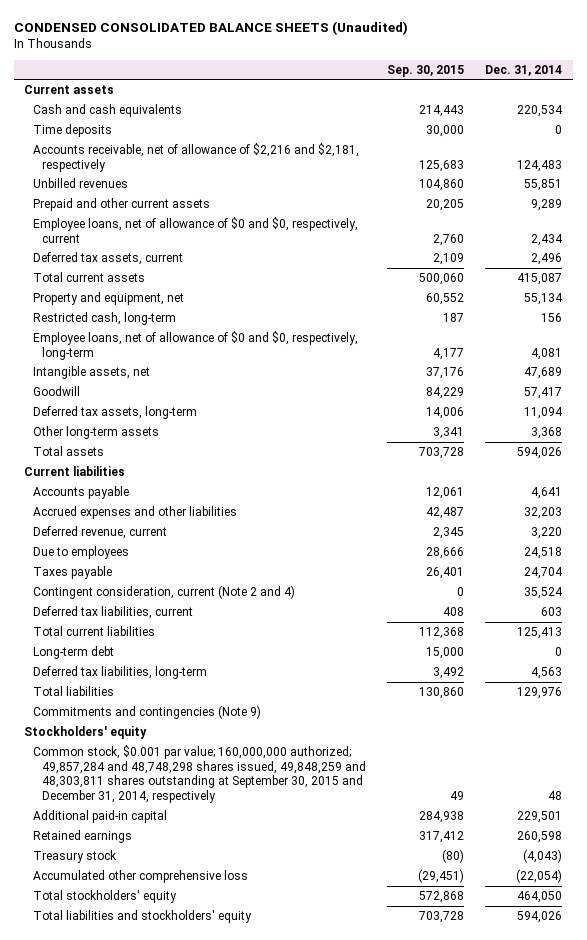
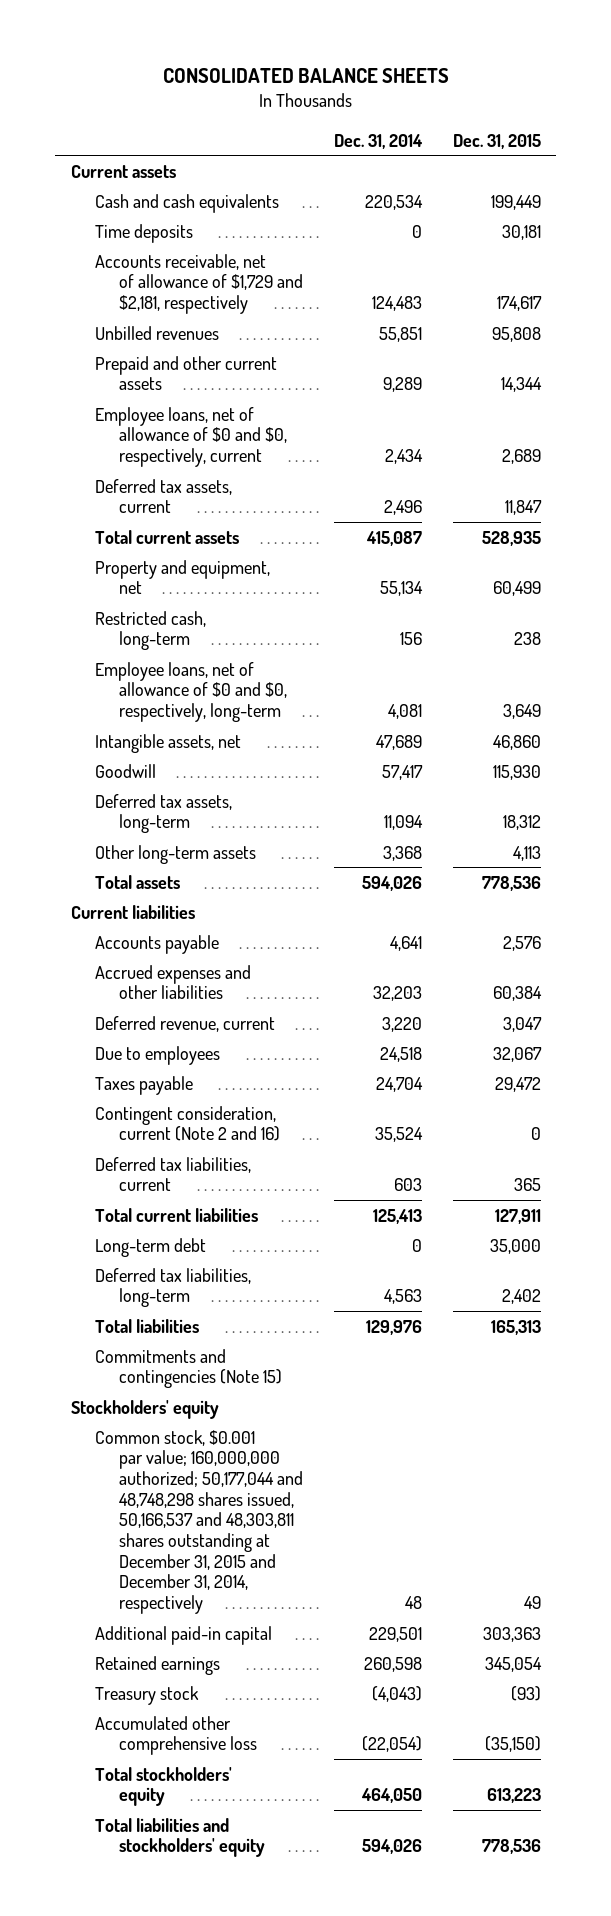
- CONDENSED CONSOLIDATED BALANCE SHEETS (Unaudited)
+ CONSOLIDATED BALANCE SHEETS
- | Sep. 30, 2015 | Dec. 31, 2014
+ | Dec. 31, 2014 | Dec. 31, 2015
- Accounts receivable, net of allowance of $2,216 and $2,181, respectively | 125,683 | 124,483
+ Accounts receivable, net of allowance of $1,729 and $2,181, respectively | 124,483 | 174,617
- Contingent consideration, current (Note 2 and 4) | 0 | 35,524
+ Contingent consideration, current (Note 2 and 16) | 35,524 | 0
- Commitments and contingencies (Note 9)
+ Commitments and contingencies (Note 15)
- Common stock, $0.001 par value; 160,000,000 authorized; 49,857,284 and 48,748,298 shares issued, 49,848,259 and 48,303,811 shares outstanding at September 30, 2015 and December 31, 2014, respectively | 49 | 48
+ Common stock, $0.001 par value; 160,000,000 authorized; 50,177,044 and 48,748,298 shares issued, 50,166,537 and 48,303,811 shares outstanding at December 31, 2015 and December 31, 2014, respectively | 48 | 49

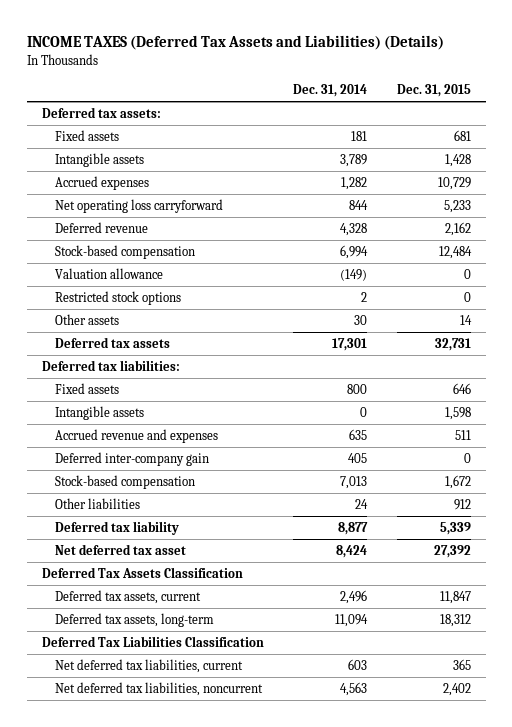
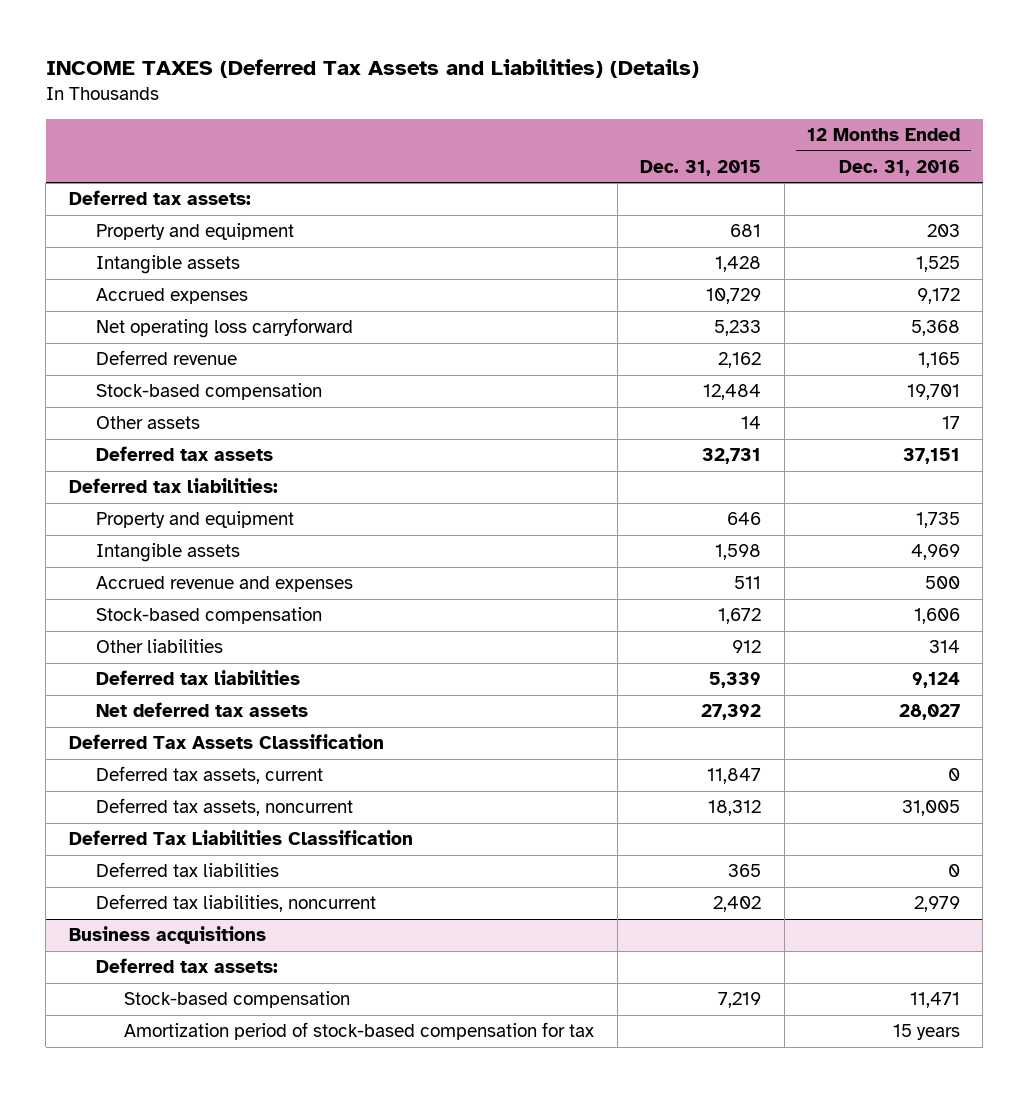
- | Dec. 31, 2014 | Dec. 31, 2015
+ | Dec. 31, 2015 | 12 Months Ended Dec. 31, 2016
- Fixed assets | 181 | 681
+ Property and equipment | 681 | 203
- Valuation allowance | (149) | 0
- Restricted stock options | 2 | 0
- Fixed assets | 800 | 646
+ Property and equipment | 646 | 1,735
- Deferred inter-company gain | 405 | 0
- Deferred tax liability | 8,877 | 5,339
- Net deferred tax asset | 8,424 | 27,392
+ Deferred tax liabilities | 5,339 | 9,124
+ Net deferred tax assets | 27,392 | 28,027
- Deferred tax assets, long-term | 11,094 | 18,312
+ Deferred tax assets, noncurrent | 18,312 | 31,005
- Net deferred tax liabilities, current | 603 | 365
- Net deferred tax liabilities, noncurrent | 4,563 | 2,402
+ Deferred tax liabilities | 365 | 0
+ Deferred tax liabilities, noncurrent | 2,402 | 2,979
+ Business acquisitions
+ Deferred tax assets:
+ Stock-based compensation | 7,219 | 11,471
+ Amortization period of stock-based compensation for tax | | 15 years

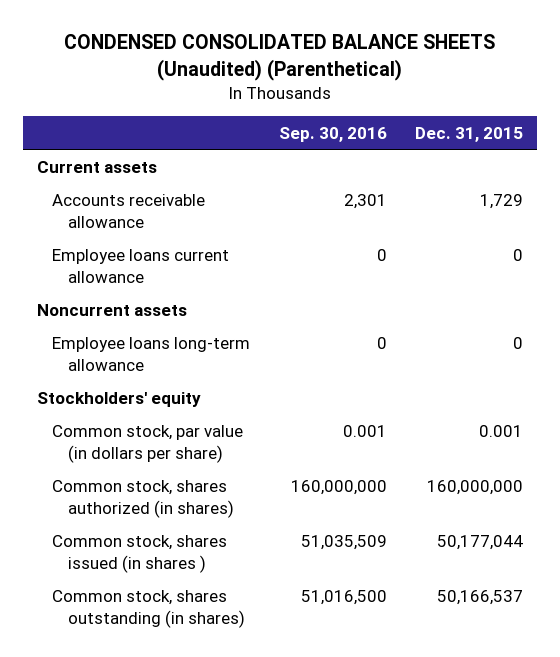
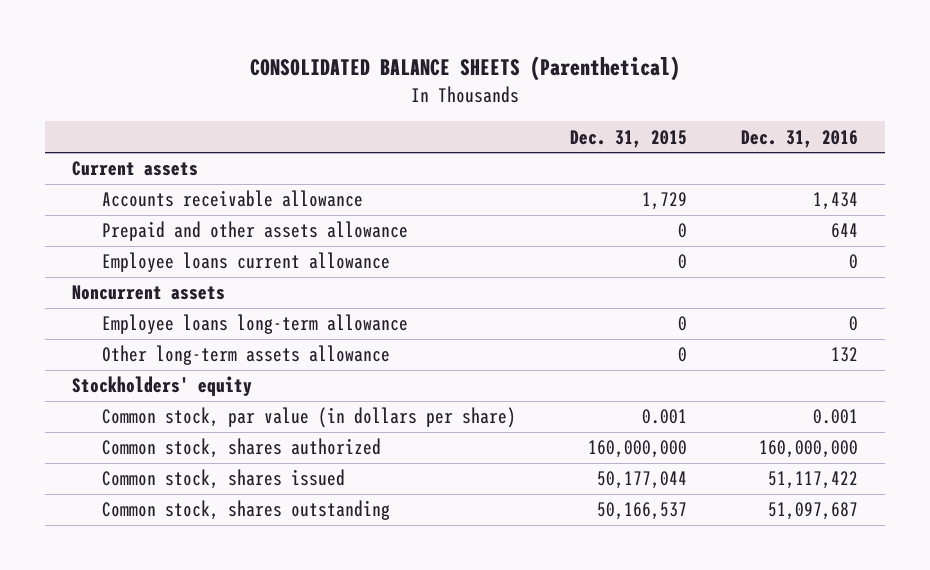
- CONDENSED CONSOLIDATED BALANCE SHEETS (Unaudited) (Parenthetical)
+ CONSOLIDATED BALANCE SHEETS (Parenthetical)
- | Sep. 30, 2016 | Dec. 31, 2015
+ | Dec. 31, 2015 | Dec. 31, 2016
+ Prepaid and other assets allowance | 0 | 644
+ Other long-term assets allowance | 0 | 132
- Common stock, shares authorized (in shares) | 160,000,000 | 160,000,000
- Common stock, shares issued (in shares ) | 51,035,509 | 50,177,044
- Common stock, shares outstanding (in shares) | 51,016,500 | 50,166,537
+ Common stock, shares authorized | 160,000,000 | 160,000,000
+ Common stock, shares issued | 50,177,044 | 51,117,422
+ Common stock, shares outstanding | 50,166,537 | 51,097,687

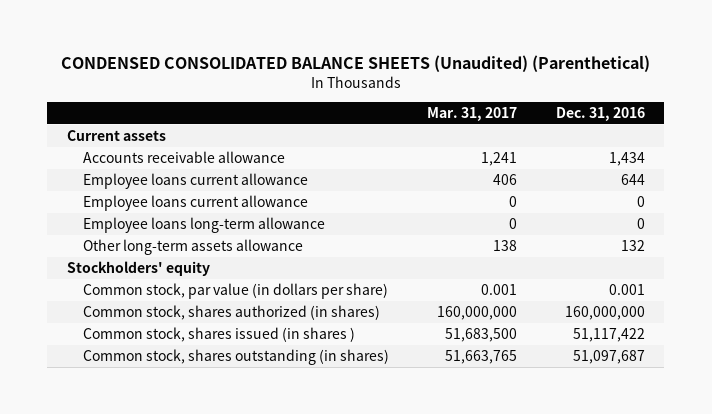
- CONSOLIDATED BALANCE SHEETS (Parenthetical)
+ CONDENSED CONSOLIDATED BALANCE SHEETS (Unaudited) (Parenthetical)
- | Dec. 31, 2015 | Dec. 31, 2016
+ | Mar. 31, 2017 | Dec. 31, 2016
- Prepaid and other assets allowance | 0 | 644
+ Employee loans current allowance | 406 | 644
- Noncurrent assets
- Common stock, shares authorized | 160,000,000 | 160,000,000
- Common stock, shares issued | 50,177,044 | 51,117,422
- Common stock, shares outstanding | 50,166,537 | 51,097,687
+ Common stock, shares authorized (in shares) | 160,000,000 | 160,000,000
+ Common stock, shares issued (in shares ) | 51,683,500 | 51,117,422
+ Common stock, shares outstanding (in shares) | 51,663,765 | 51,097,687

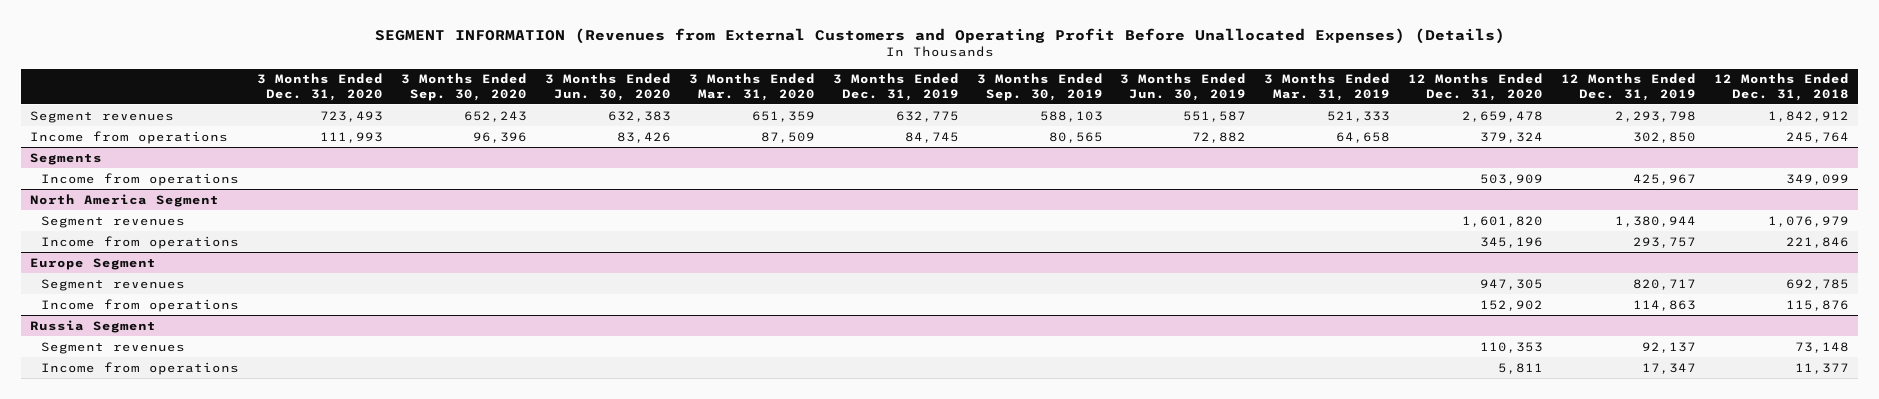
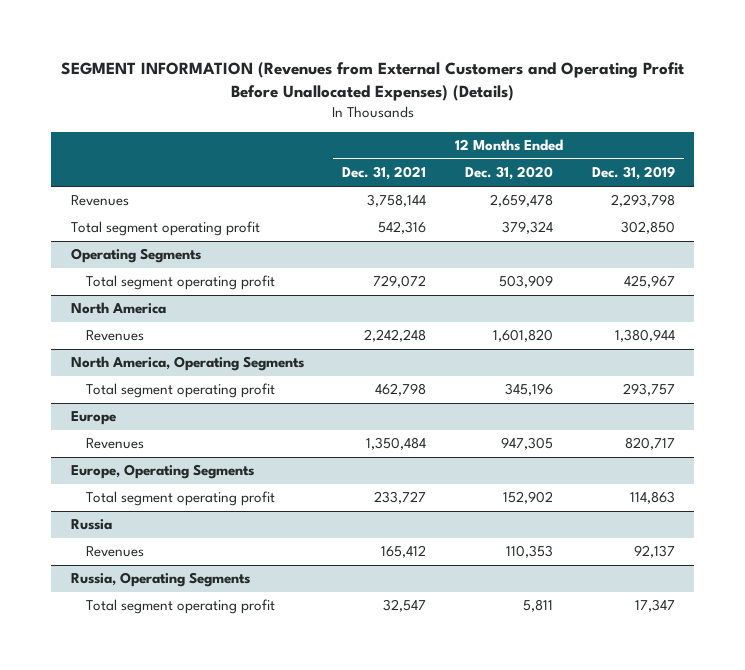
- | 3 Months Ended Dec. 31, 2020 | 3 Months Ended Sep. 30, 2020 | 3 Months Ended Jun. 30, 2020 | 3 Months Ended Mar. 31, 2020 | 3 Months Ended Dec. 31, 2019 | 3 Months Ended Sep. 30, 2019 | 3 Months Ended Jun. 30, 2019 | 3 Months Ended Mar. 31, 2019 | 12 Months Ended Dec. 31, 2020 | 12 Months Ended Dec. 31, 2019 | 12 Months Ended Dec. 31, 2018
+ | 12 Months Ended Dec. 31, 2021 | 12 Months Ended Dec. 31, 2020 | 12 Months Ended Dec. 31, 2019
- Segment revenues | 723,493 | 652,243 | 632,383 | 651,359 | 632,775 | 588,103 | 551,587 | 521,333 | 2,659,478 | 2,293,798 | 1,842,912
- Income from operations | 111,993 | 96,396 | 83,426 | 87,509 | 84,745 | 80,565 | 72,882 | 64,658 | 379,324 | 302,850 | 245,764
- Segments
- Income from operations | | | | | | | | | 503,909 | 425,967 | 349,099
- North America Segment
- Segment revenues | | | | | | | | | 1,601,820 | 1,380,944 | 1,076,979
- Income from operations | | | | | | | | | 345,196 | 293,757 | 221,846
- Europe Segment
- Segment revenues | | | | | | | | | 947,305 | 820,717 | 692,785
- Income from operations | | | | | | | | | 152,902 | 114,863 | 115,876
- Russia Segment
- Segment revenues | | | | | | | | | 110,353 | 92,137 | 73,148
- Income from operations | | | | | | | | | 5,811 | 17,347 | 11,377
+ Revenues | 3,758,144 | 2,659,478 | 2,293,798
+ Total segment operating profit | 542,316 | 379,324 | 302,850
+ Operating Segments
+ Total segment operating profit | 729,072 | 503,909 | 425,967
+ North America
+ Revenues | 2,242,248 | 1,601,820 | 1,380,944
+ North America, Operating Segments
+ Total segment operating profit | 462,798 | 345,196 | 293,757
+ Europe
+ Revenues | 1,350,484 | 947,305 | 820,717
+ Europe, Operating Segments
+ Total segment operating profit | 233,727 | 152,902 | 114,863
+ Russia
+ Revenues | 165,412 | 110,353 | 92,137
+ Russia, Operating Segments
+ Total segment operating profit | 32,547 | 5,811 | 17,347

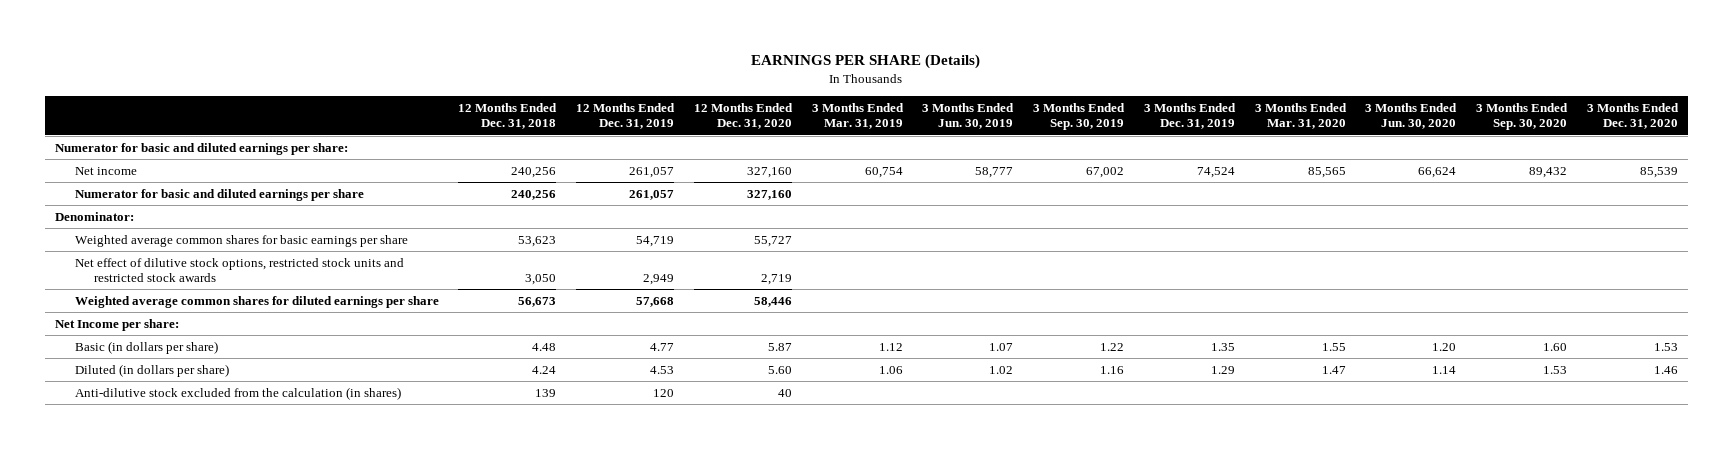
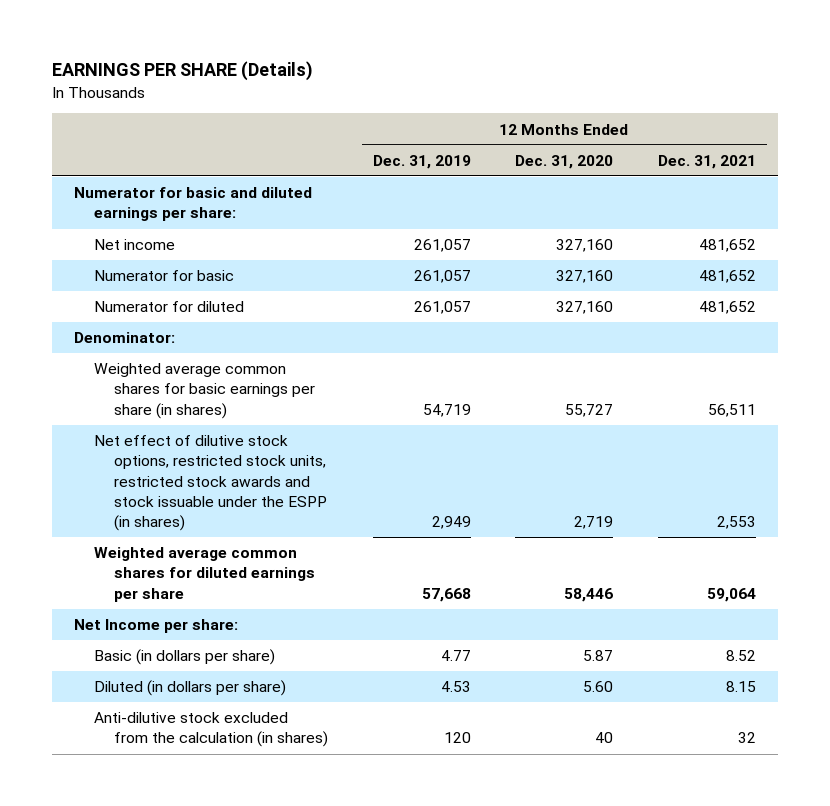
- | 12 Months Ended Dec. 31, 2018 | 12 Months Ended Dec. 31, 2019 | 12 Months Ended Dec. 31, 2020 | 3 Months Ended Mar. 31, 2019 | 3 Months Ended Jun. 30, 2019 | 3 Months Ended Sep. 30, 2019 | 3 Months Ended Dec. 31, 2019 | 3 Months Ended Mar. 31, 2020 | 3 Months Ended Jun. 30, 2020 | 3 Months Ended Sep. 30, 2020 | 3 Months Ended Dec. 31, 2020
+ | 12 Months Ended Dec. 31, 2019 | 12 Months Ended Dec. 31, 2020 | 12 Months Ended Dec. 31, 2021
- Numerator for basic and diluted earnings per share | 240,256 | 261,057 | 327,160 | | | | | | | |
+ Numerator for basic | 261,057 | 327,160 | 481,652
+ Numerator for diluted | 261,057 | 327,160 | 481,652
- Weighted average common shares for basic earnings per share | 53,623 | 54,719 | 55,727 | | | | | | | |
- Net effect of dilutive stock options, restricted stock units and restricted stock awards | 3,050 | 2,949 | 2,719 | | | | | | | |
+ Weighted average common shares for basic earnings per share (in shares) | 54,719 | 55,727 | 56,511
+ Net effect of dilutive stock options, restricted stock units, restricted stock awards and stock issuable under the ESPP (in shares) | 2,949 | 2,719 | 2,553

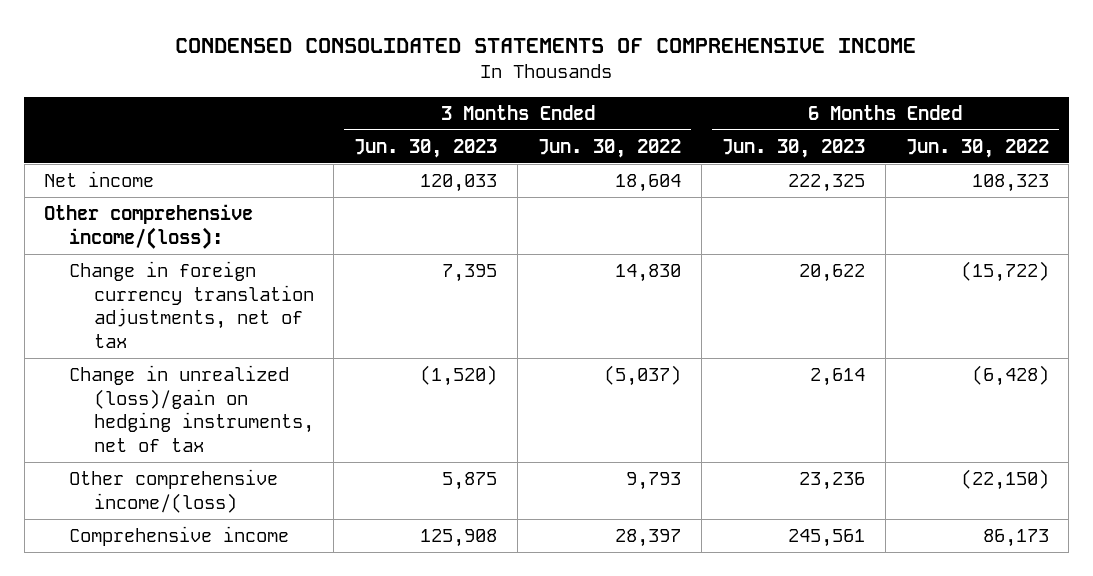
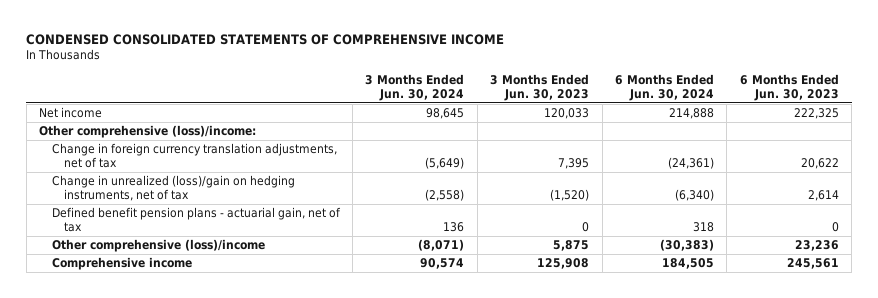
- | 3 Months Ended Jun. 30, 2023 | 3 Months Ended Jun. 30, 2022 | 6 Months Ended Jun. 30, 2023 | 6 Months Ended Jun. 30, 2022
+ | 3 Months Ended Jun. 30, 2024 | 3 Months Ended Jun. 30, 2023 | 6 Months Ended Jun. 30, 2024 | 6 Months Ended Jun. 30, 2023
- Other comprehensive income/(loss):
+ Other comprehensive (loss)/income:
- Other comprehensive income/(loss) | 5,875 | 9,793 | 23,236 | (22,150)
+ Defined benefit pension plans - actuarial gain, net of tax | 136 | 0 | 318 | 0
+ Other comprehensive (loss)/income | (8,071) | 5,875 | (30,383) | 23,236

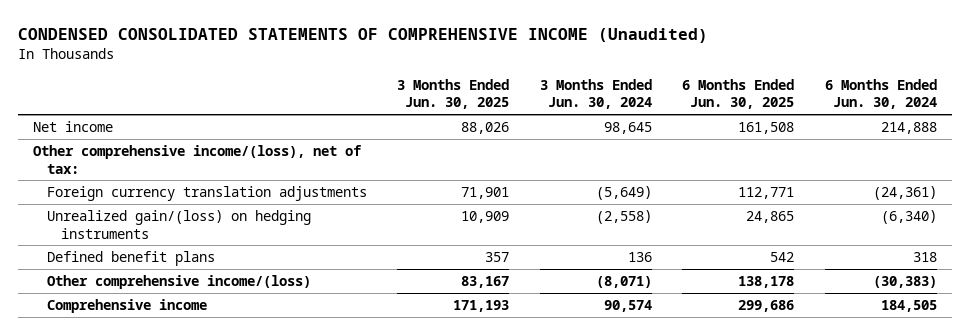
- CONDENSED CONSOLIDATED STATEMENTS OF COMPREHENSIVE INCOME
+ CONDENSED CONSOLIDATED STATEMENTS OF COMPREHENSIVE INCOME (Unaudited)
- | 3 Months Ended Jun. 30, 2024 | 3 Months Ended Jun. 30, 2023 | 6 Months Ended Jun. 30, 2024 | 6 Months Ended Jun. 30, 2023
+ | 3 Months Ended Jun. 30, 2025 | 3 Months Ended Jun. 30, 2024 | 6 Months Ended Jun. 30, 2025 | 6 Months Ended Jun. 30, 2024
- Other comprehensive (loss)/income:
- Change in foreign currency translation adjustments, net of tax | (5,649) | 7,395 | (24,361) | 20,622
- Change in unrealized (loss)/gain on hedging instruments, net of tax | (2,558) | (1,520) | (6,340) | 2,614
- Defined benefit pension plans - actuarial gain, net of tax | 136 | 0 | 318 | 0
- Other comprehensive (loss)/income | (8,071) | 5,875 | (30,383) | 23,236
+ Other comprehensive income/(loss), net of tax:
+ Foreign currency translation adjustments | 71,901 | (5,649) | 112,771 | (24,361)
+ Unrealized gain/(loss) on hedging instruments | 10,909 | (2,558) | 24,865 | (6,340)
+ Defined benefit plans | 357 | 136 | 542 | 318
+ Other comprehensive income/(loss) | 83,167 | (8,071) | 138,178 | (30,383)

